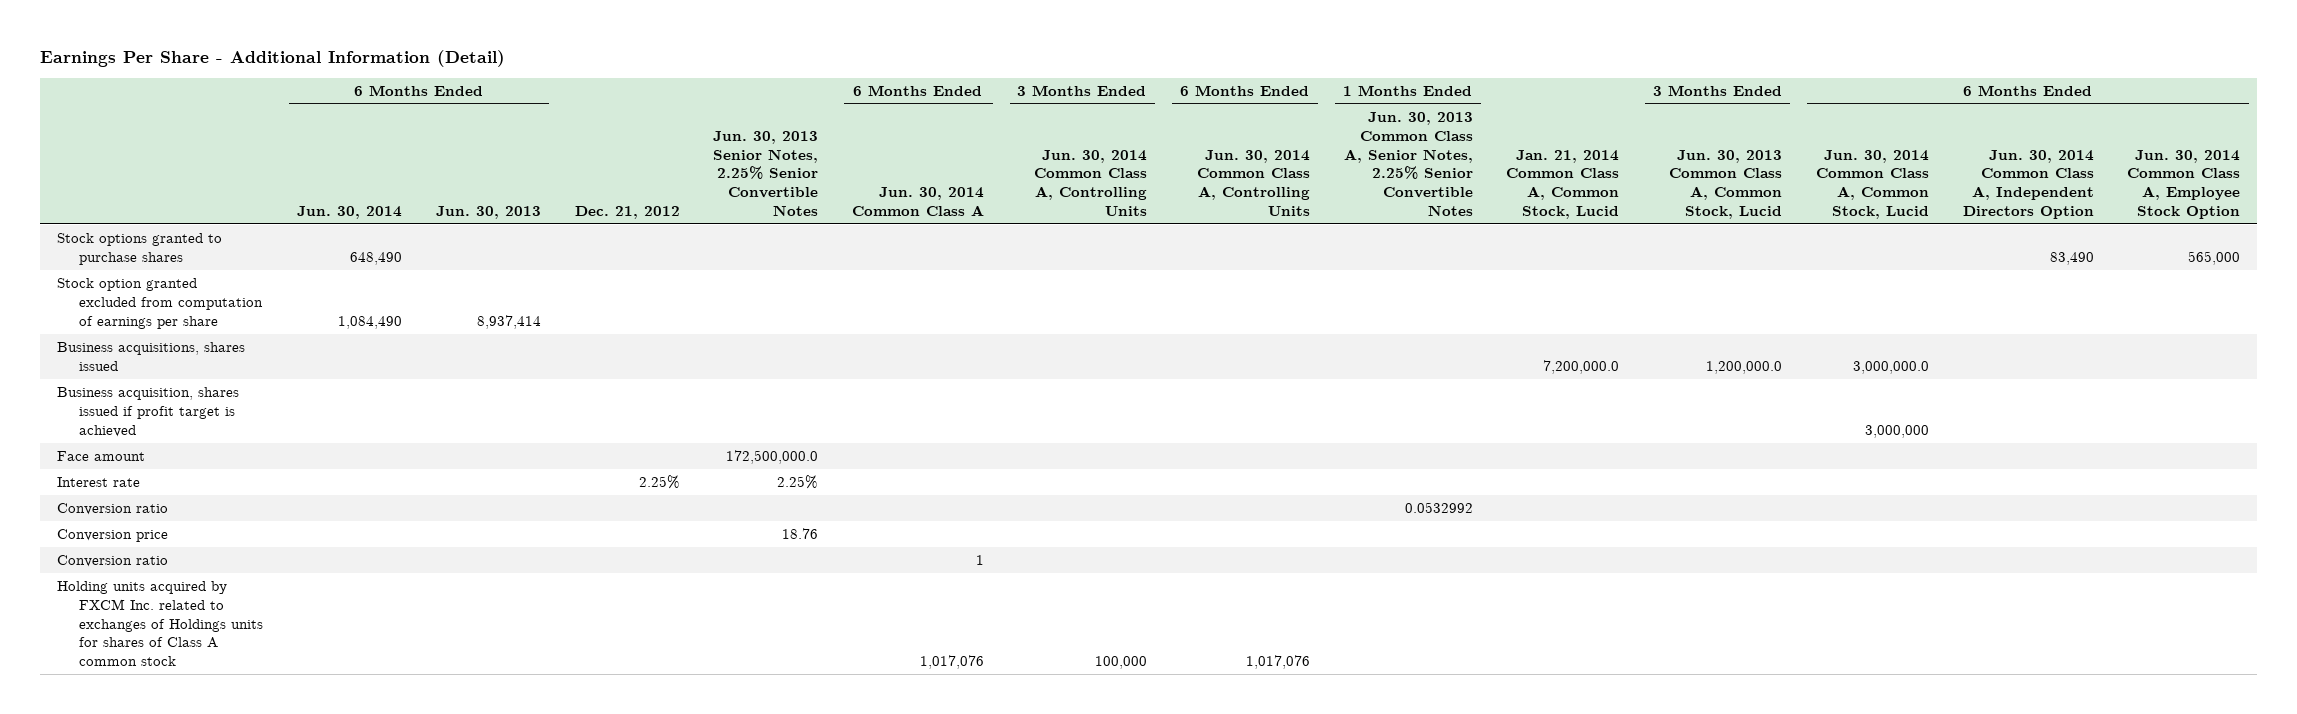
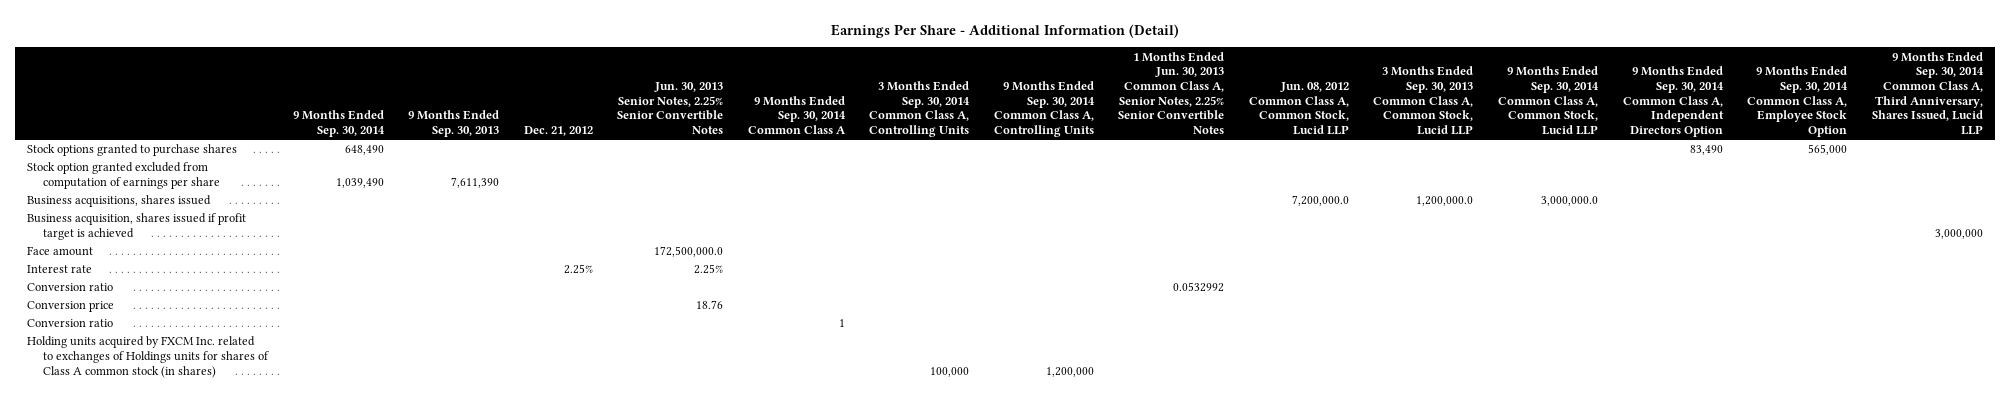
- | 6 Months Ended Jun. 30, 2014 | 6 Months Ended Jun. 30, 2013 | Dec. 21, 2012 | Jun. 30, 2013 Senior Notes, 2.25% Senior Convertible Notes | 6 Months Ended Jun. 30, 2014 Common Class A | 3 Months Ended Jun. 30, 2014 Common Class A, Controlling Units | 6 Months Ended Jun. 30, 2014 Common Class A, Controlling Units | 1 Months Ended Jun. 30, 2013 Common Class A, Senior Notes, 2.25% Senior Convertible Notes | Jan. 21, 2014 Common Class A, Common Stock, Lucid | 3 Months Ended Jun. 30, 2013 Common Class A, Common Stock, Lucid | 6 Months Ended Jun. 30, 2014 Common Class A, Common Stock, Lucid | 6 Months Ended Jun. 30, 2014 Common Class A, Independent Directors Option | 6 Months Ended Jun. 30, 2014 Common Class A, Employee Stock Option
+ | 9 Months Ended Sep. 30, 2014 | 9 Months Ended Sep. 30, 2013 | Dec. 21, 2012 | Jun. 30, 2013 Senior Notes, 2.25% Senior Convertible Notes | 9 Months Ended Sep. 30, 2014 Common Class A | 3 Months Ended Sep. 30, 2014 Common Class A, Controlling Units | 9 Months Ended Sep. 30, 2014 Common Class A, Controlling Units | 1 Months Ended Jun. 30, 2013 Common Class A, Senior Notes, 2.25% Senior Convertible Notes | Jun. 08, 2012 Common Class A, Common Stock, Lucid LLP | 3 Months Ended Sep. 30, 2013 Common Class A, Common Stock, Lucid LLP | 9 Months Ended Sep. 30, 2014 Common Class A, Common Stock, Lucid LLP | 9 Months Ended Sep. 30, 2014 Common Class A, Independent Directors Option | 9 Months Ended Sep. 30, 2014 Common Class A, Employee Stock Option | 9 Months Ended Sep. 30, 2014 Common Class A, Third Anniversary, Shares Issued, Lucid LLP
- Holding units acquired by FXCM Inc. related to exchanges of Holdings units for shares of Class A common stock | | | | | 1,017,076 | 100,000 | 1,017,076 | | | | | |
+ Holding units acquired by FXCM Inc. related to exchanges of Holdings units for shares of Class A common stock (in shares) | | | | | | 100,000 | 1,200,000 | | | | | | |

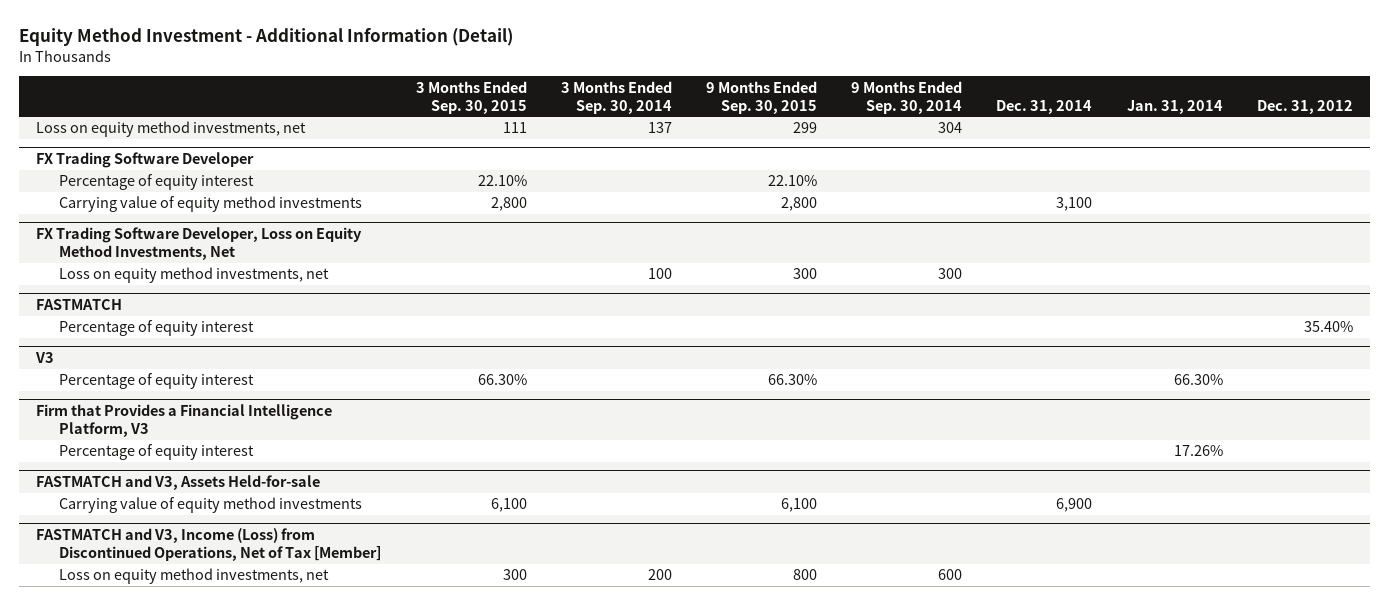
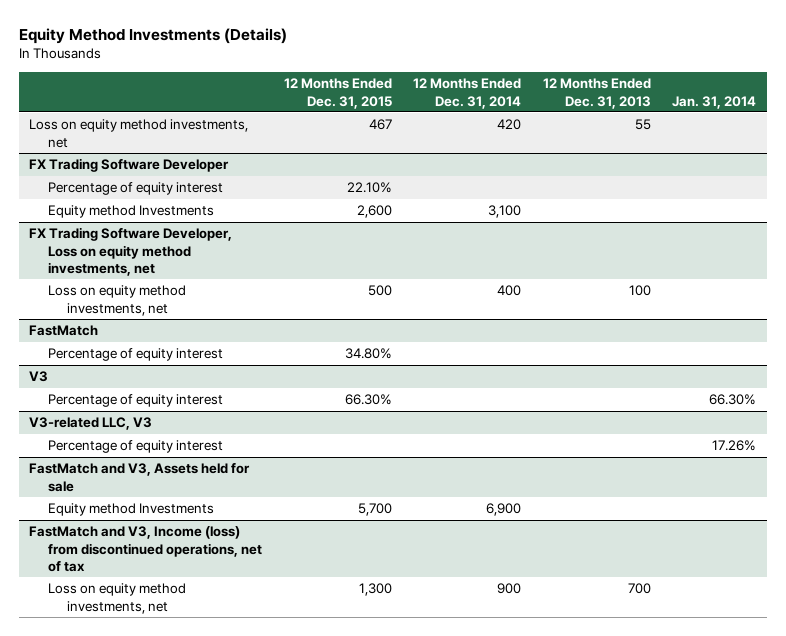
- Equity Method Investment - Additional Information (Detail)
+ Equity Method Investments (Details)
- | 3 Months Ended Sep. 30, 2015 | 3 Months Ended Sep. 30, 2014 | 9 Months Ended Sep. 30, 2015 | 9 Months Ended Sep. 30, 2014 | Dec. 31, 2014 | Jan. 31, 2014 | Dec. 31, 2012
+ | 12 Months Ended Dec. 31, 2015 | 12 Months Ended Dec. 31, 2014 | 12 Months Ended Dec. 31, 2013 | Jan. 31, 2014
@ FX Trading Software Developer
- Carrying value of equity method investments | 2,800 | | 2,800 | | 3,100 | |
- FX Trading Software Developer, Loss on Equity Method Investments, Net
@ FX Trading Software Developer
+ Equity method Investments | 2,600 | 3,100 | |
+ FX Trading Software Developer, Loss on equity method investments, net
- FASTMATCH
+ FastMatch
- Firm that Provides a Financial Intelligence Platform, V3
+ V3-related LLC, V3
- FASTMATCH and V3, Assets Held-for-sale
- Carrying value of equity method investments | 6,100 | | 6,100 | | 6,900 | |
- FASTMATCH and V3, Income (Loss) from Discontinued Operations, Net of Tax [Member]
+ FastMatch and V3, Assets held for sale
+ Equity method Investments | 5,700 | 6,900 | |
+ FastMatch and V3, Income (loss) from discontinued operations, net of tax

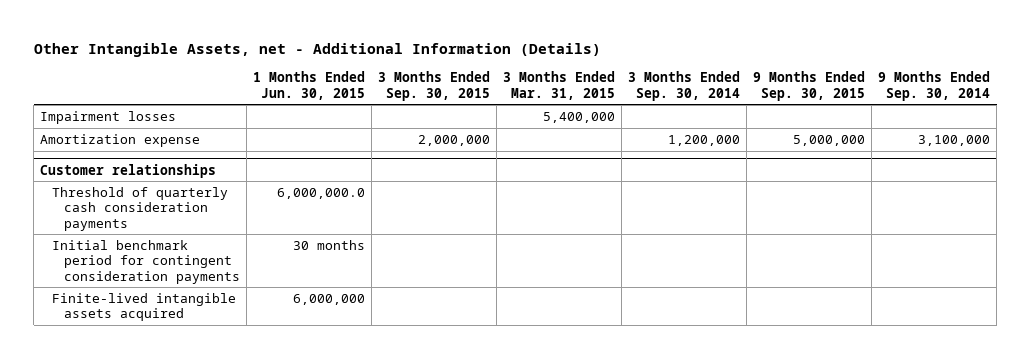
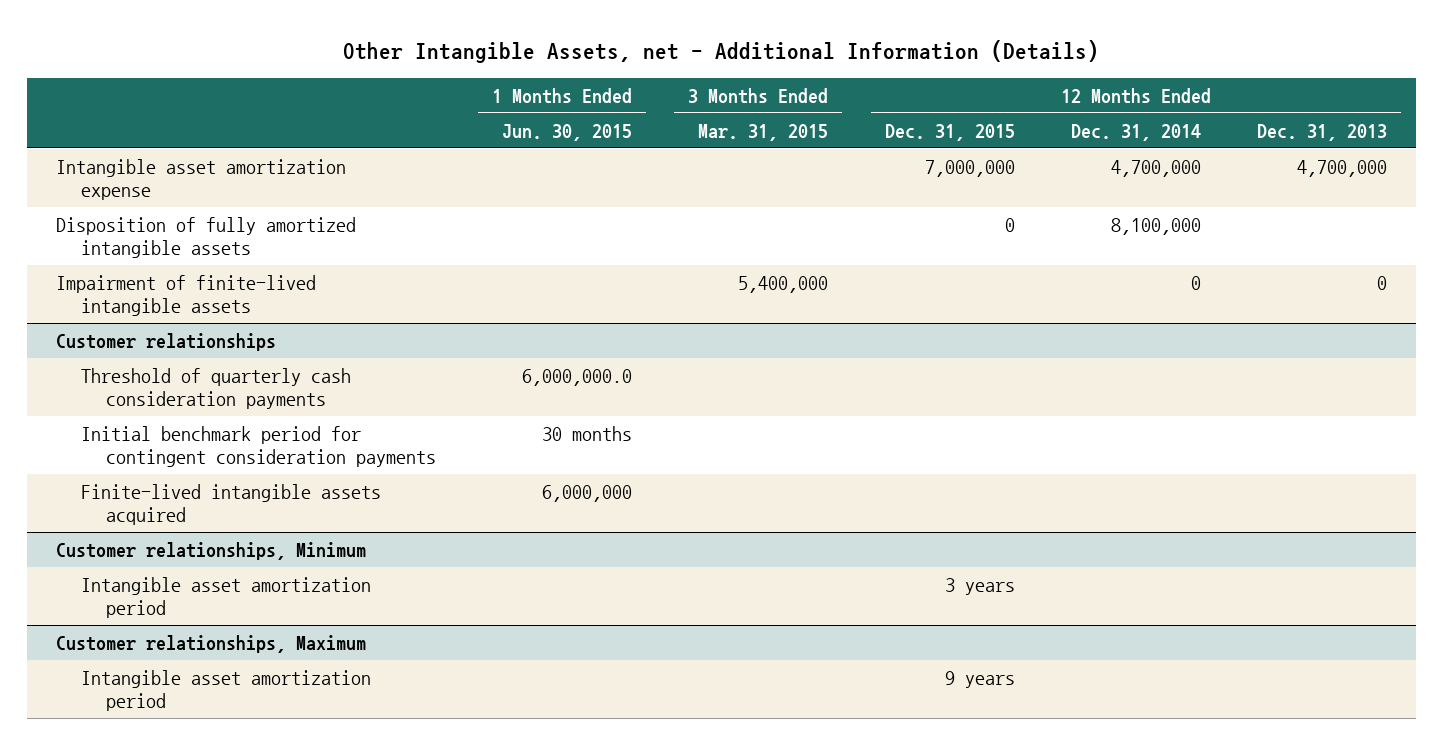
- | 1 Months Ended Jun. 30, 2015 | 3 Months Ended Sep. 30, 2015 | 3 Months Ended Mar. 31, 2015 | 3 Months Ended Sep. 30, 2014 | 9 Months Ended Sep. 30, 2015 | 9 Months Ended Sep. 30, 2014
+ | 1 Months Ended Jun. 30, 2015 | 3 Months Ended Mar. 31, 2015 | 12 Months Ended Dec. 31, 2015 | 12 Months Ended Dec. 31, 2014 | 12 Months Ended Dec. 31, 2013
- Impairment losses | | | 5,400,000 | | |
- Amortization expense | | 2,000,000 | | 1,200,000 | 5,000,000 | 3,100,000
+ Intangible asset amortization expense | | | 7,000,000 | 4,700,000 | 4,700,000
+ Disposition of fully amortized intangible assets | | | 0 | 8,100,000 |
+ Impairment of finite-lived intangible assets | | 5,400,000 | | 0 | 0
+ Customer relationships, Minimum
+ Intangible asset amortization period | | | 3 years | |
+ Customer relationships, Maximum
+ Intangible asset amortization period | | | 9 years | |

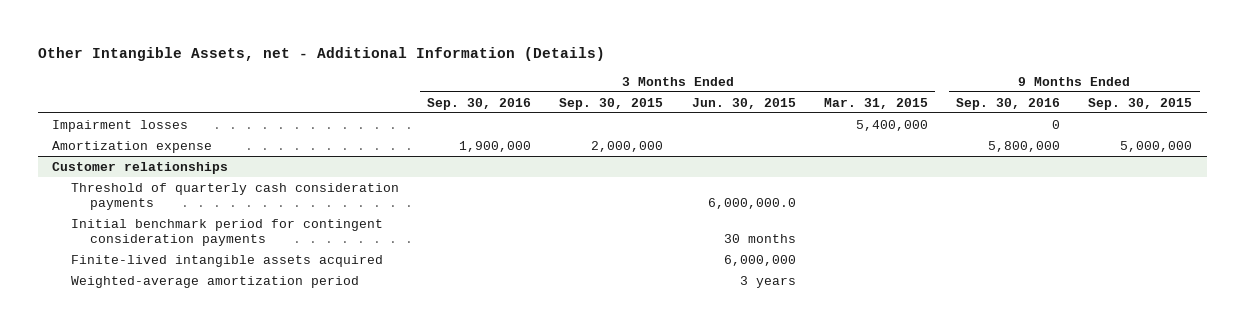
- | 1 Months Ended Jun. 30, 2015 | 3 Months Ended Mar. 31, 2015 | 12 Months Ended Dec. 31, 2015 | 12 Months Ended Dec. 31, 2014 | 12 Months Ended Dec. 31, 2013
+ | 3 Months Ended Sep. 30, 2016 | 3 Months Ended Sep. 30, 2015 | 3 Months Ended Jun. 30, 2015 | 3 Months Ended Mar. 31, 2015 | 9 Months Ended Sep. 30, 2016 | 9 Months Ended Sep. 30, 2015
- Intangible asset amortization expense | | | 7,000,000 | 4,700,000 | 4,700,000
- Disposition of fully amortized intangible assets | | | 0 | 8,100,000 |
- Impairment of finite-lived intangible assets | | 5,400,000 | | 0 | 0
+ Impairment losses | | | | 5,400,000 | 0 |
+ Amortization expense | 1,900,000 | 2,000,000 | | | 5,800,000 | 5,000,000
- Customer relationships, Minimum
- Intangible asset amortization period | | | 3 years | |
- Customer relationships, Maximum
- Intangible asset amortization period | | | 9 years | |
@ Customer relationships
+ Weighted-average amortization period | | | 3 years | | |

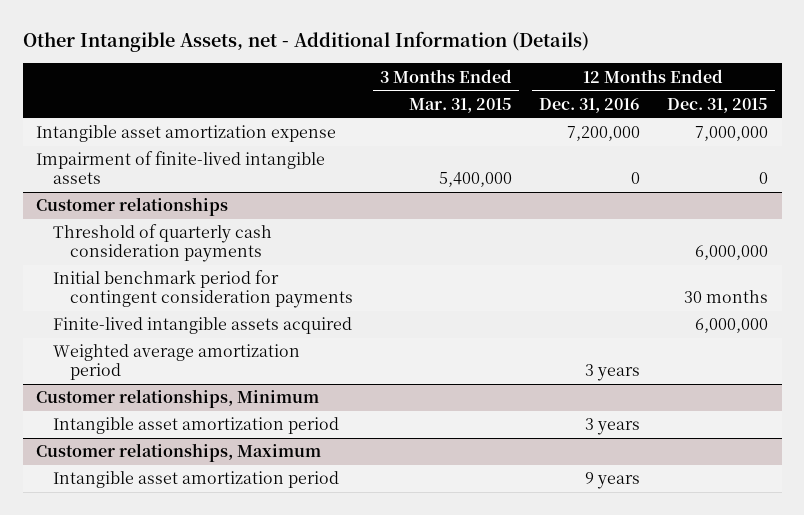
- | 3 Months Ended Sep. 30, 2016 | 3 Months Ended Sep. 30, 2015 | 3 Months Ended Jun. 30, 2015 | 3 Months Ended Mar. 31, 2015 | 9 Months Ended Sep. 30, 2016 | 9 Months Ended Sep. 30, 2015
+ | 3 Months Ended Mar. 31, 2015 | 12 Months Ended Dec. 31, 2016 | 12 Months Ended Dec. 31, 2015
- Impairment losses | | | | 5,400,000 | 0 |
- Amortization expense | 1,900,000 | 2,000,000 | | | 5,800,000 | 5,000,000
+ Intangible asset amortization expense | | 7,200,000 | 7,000,000
+ Impairment of finite-lived intangible assets | 5,400,000 | 0 | 0
@ Customer relationships
- Weighted-average amortization period | | | 3 years | | |
+ Weighted average amortization period | | 3 years |
+ Customer relationships, Minimum
+ Intangible asset amortization period | | 3 years |
+ Customer relationships, Maximum
+ Intangible asset amortization period | | 9 years |

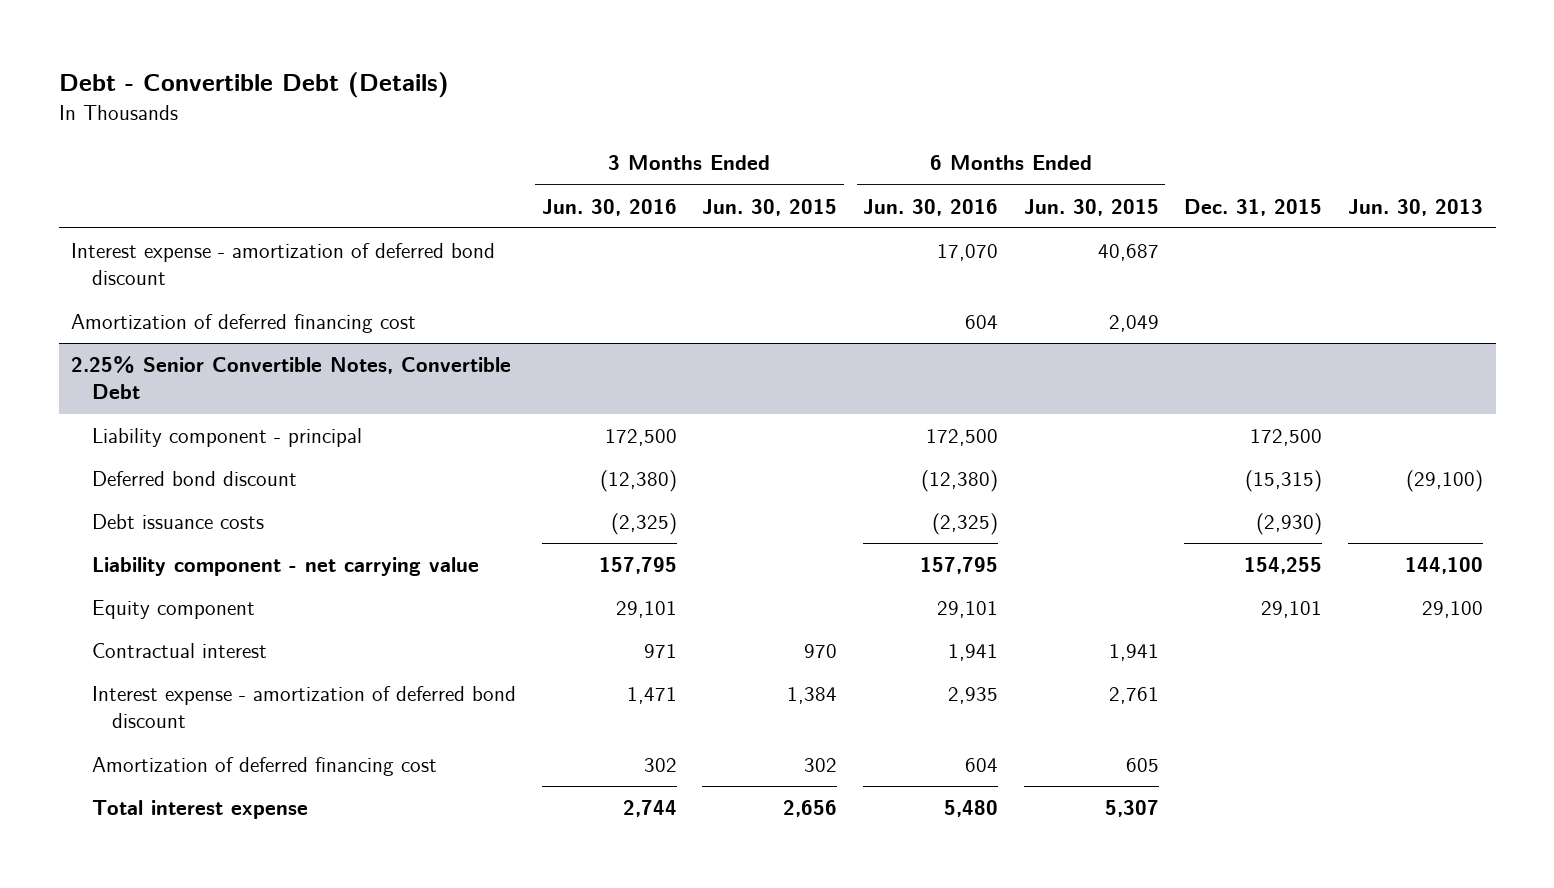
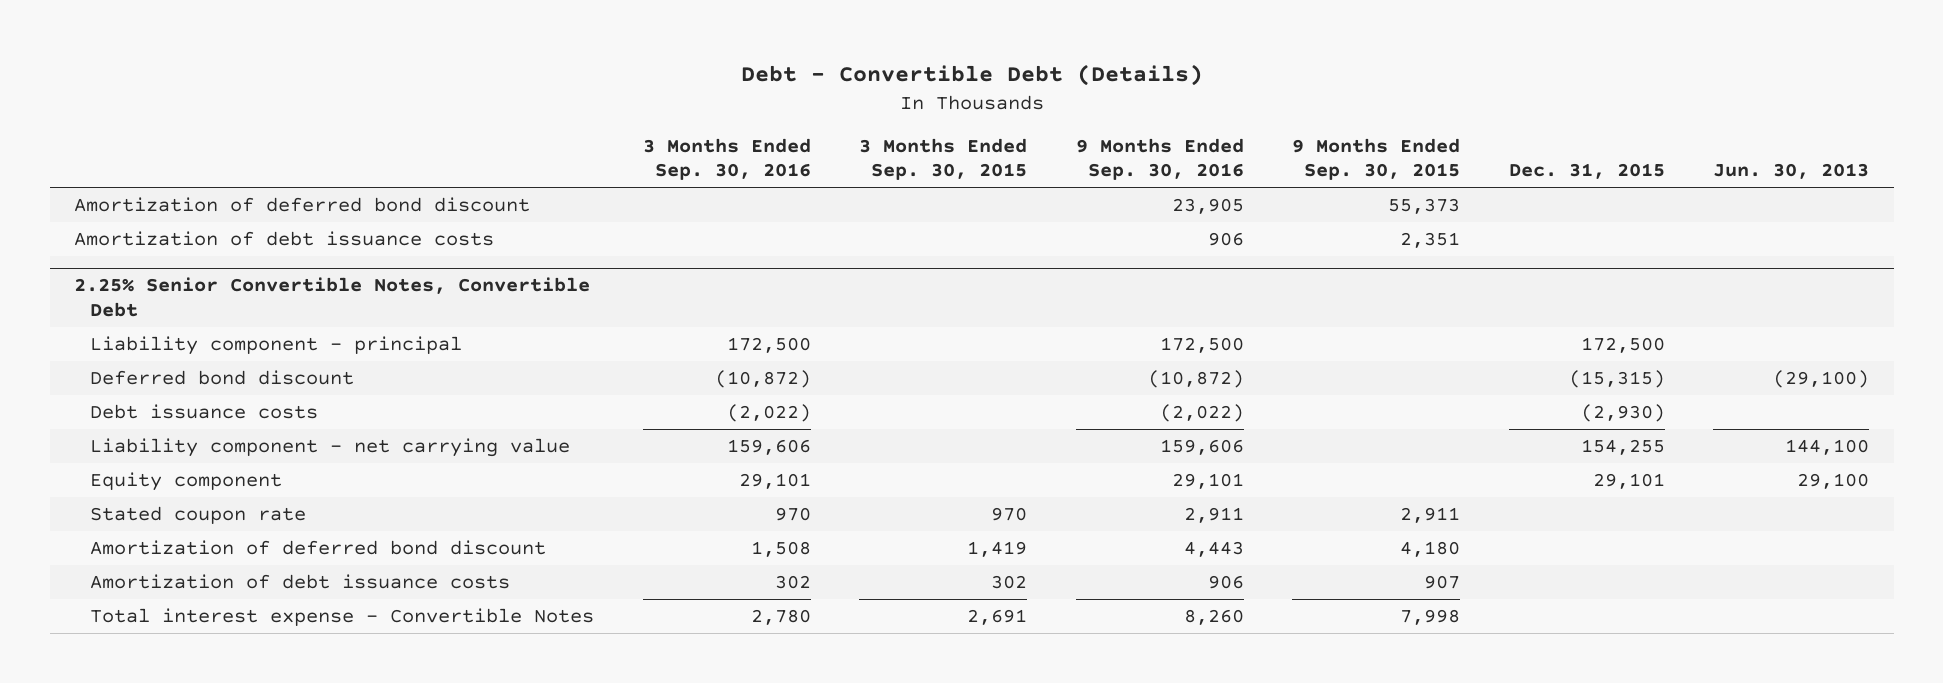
- | 3 Months Ended Jun. 30, 2016 | 3 Months Ended Jun. 30, 2015 | 6 Months Ended Jun. 30, 2016 | 6 Months Ended Jun. 30, 2015 | Dec. 31, 2015 | Jun. 30, 2013
+ | 3 Months Ended Sep. 30, 2016 | 3 Months Ended Sep. 30, 2015 | 9 Months Ended Sep. 30, 2016 | 9 Months Ended Sep. 30, 2015 | Dec. 31, 2015 | Jun. 30, 2013
- Interest expense - amortization of deferred bond discount | | | 17,070 | 40,687 | |
- Amortization of deferred financing cost | | | 604 | 2,049 | |
+ Amortization of deferred bond discount | | | 23,905 | 55,373 | |
+ Amortization of debt issuance costs | | | 906 | 2,351 | |
@ 2.25% Senior Convertible Notes, Convertible Debt
- Contractual interest | 971 | 970 | 1,941 | 1,941 | |
- Interest expense - amortization of deferred bond discount | 1,471 | 1,384 | 2,935 | 2,761 | |
- Amortization of deferred financing cost | 302 | 302 | 604 | 605 | |
- Total interest expense | 2,744 | 2,656 | 5,480 | 5,307 | |
+ Stated coupon rate | 970 | 970 | 2,911 | 2,911 | |
+ Amortization of deferred bond discount | 1,508 | 1,419 | 4,443 | 4,180 | |
+ Amortization of debt issuance costs | 302 | 302 | 906 | 907 | |
+ Total interest expense - Convertible Notes | 2,780 | 2,691 | 8,260 | 7,998 | |

